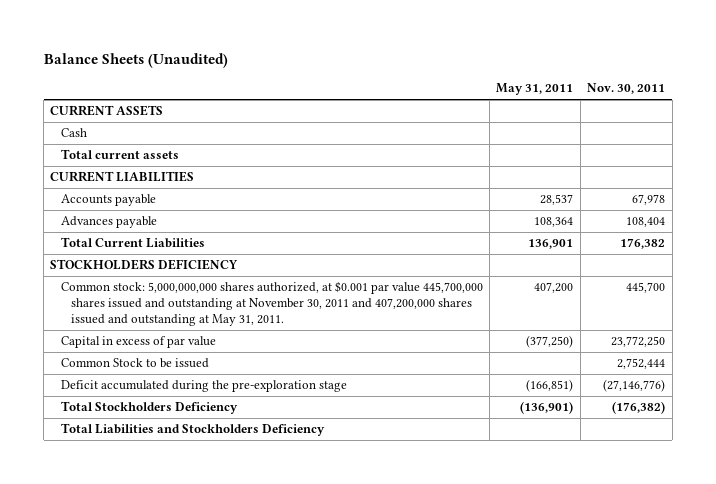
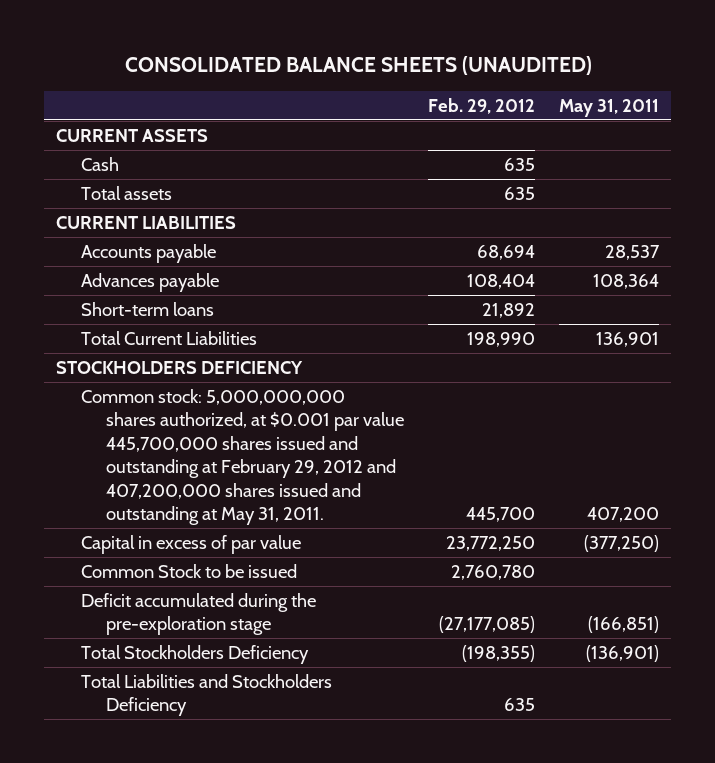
- Balance Sheets (Unaudited)
+ CONSOLIDATED BALANCE SHEETS (UNAUDITED)
- | May 31, 2011 | Nov. 30, 2011
+ | Feb. 29, 2012 | May 31, 2011
- Total current assets
+ Total assets | 635 |
+ Short-term loans | 21,892 |
- Common stock: 5,000,000,000 shares authorized, at $0.001 par value 445,700,000 shares issued and outstanding at November 30, 2011 and 407,200,000 shares issued and outstanding at May 31, 2011. | 407,200 | 445,700
+ Common stock: 5,000,000,000 shares authorized, at $0.001 par value 445,700,000 shares issued and outstanding at February 29, 2012 and 407,200,000 shares issued and outstanding at May 31, 2011. | 445,700 | 407,200

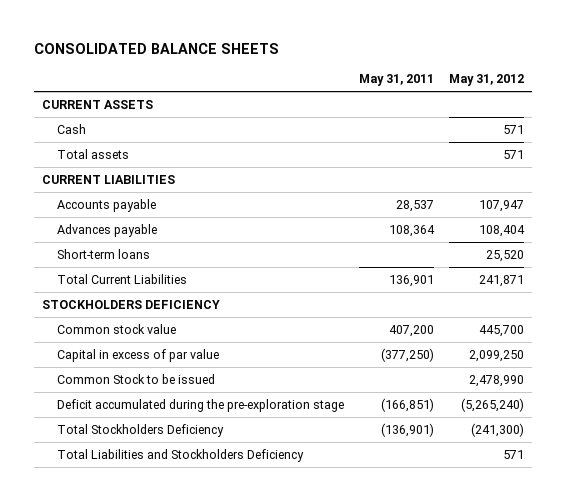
- CONSOLIDATED BALANCE SHEETS (UNAUDITED)
+ CONSOLIDATED BALANCE SHEETS
- | Feb. 29, 2012 | May 31, 2011
+ | May 31, 2011 | May 31, 2012
- Common stock: 5,000,000,000 shares authorized, at $0.001 par value 445,700,000 shares issued and outstanding at February 29, 2012 and 407,200,000 shares issued and outstanding at May 31, 2011. | 445,700 | 407,200
+ Common stock value | 407,200 | 445,700

